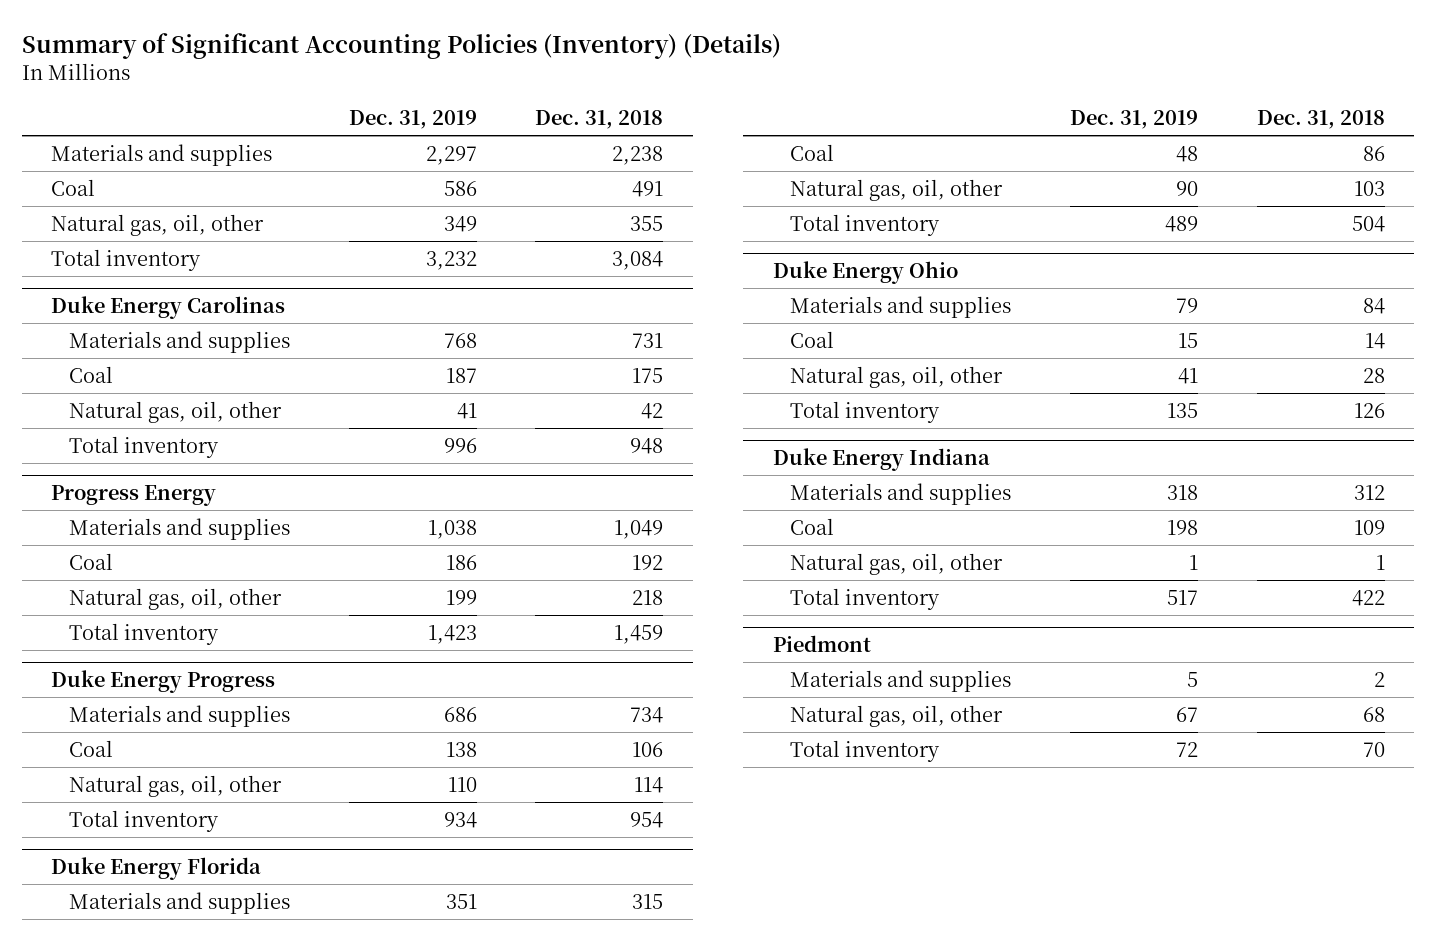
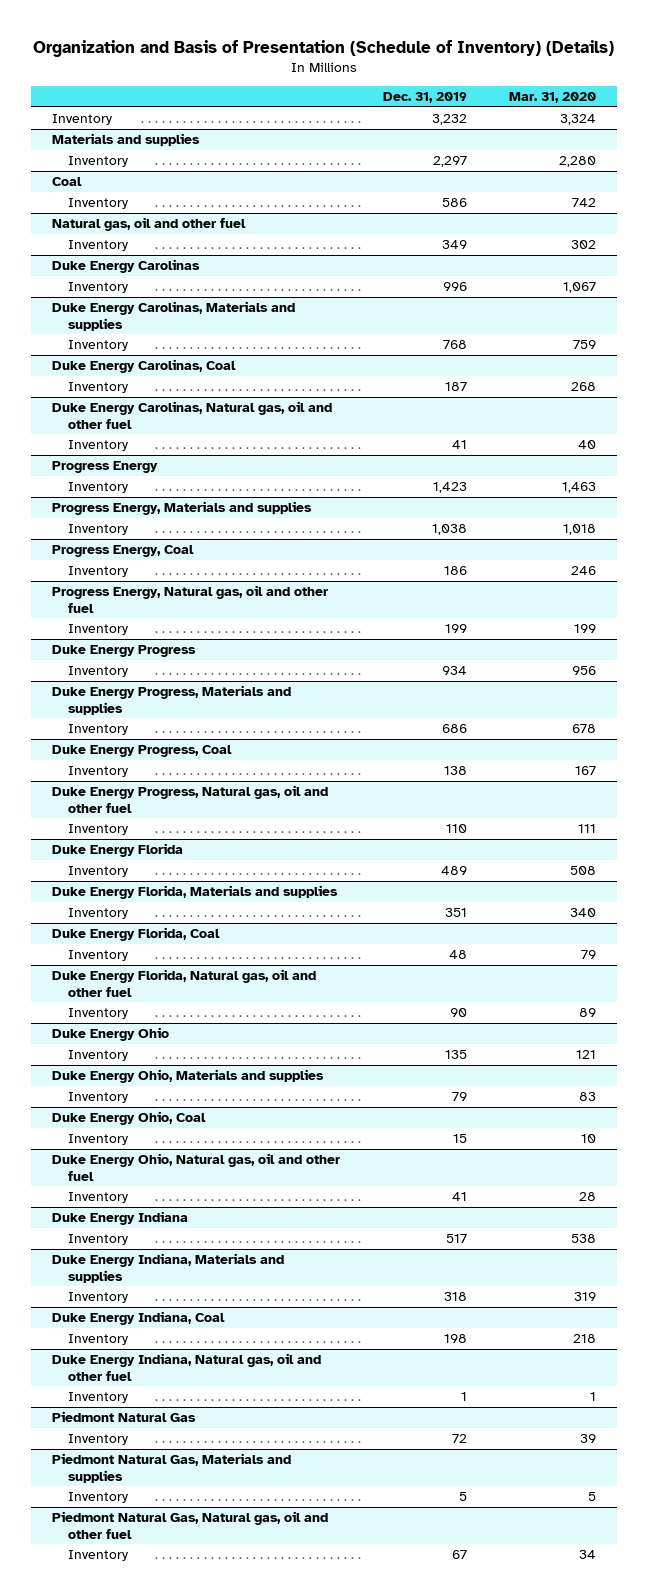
- Summary of Significant Accounting Policies (Inventory) (Details)
+ Organization and Basis of Presentation (Schedule of Inventory) (Details)
- | Dec. 31, 2019 | Dec. 31, 2018
+ | Dec. 31, 2019 | Mar. 31, 2020
- Materials and supplies | 2,297 | 2,238
- Coal | 586 | 491
- Natural gas, oil, other | 349 | 355
- Total inventory | 3,232 | 3,084
+ Inventory | 3,232 | 3,324
+ Materials and supplies
+ Inventory | 2,297 | 2,280
+ Coal
+ Inventory | 586 | 742
+ Natural gas, oil and other fuel
+ Inventory | 349 | 302
@ Duke Energy Carolinas
- Materials and supplies | 768 | 731
- Coal | 187 | 175
- Natural gas, oil, other | 41 | 42
- Total inventory | 996 | 948
+ Inventory | 996 | 1,067
+ Duke Energy Carolinas, Materials and supplies
+ Inventory | 768 | 759
+ Duke Energy Carolinas, Coal
+ Inventory | 187 | 268
+ Duke Energy Carolinas, Natural gas, oil and other fuel
+ Inventory | 41 | 40
@ Progress Energy
- Materials and supplies | 1,038 | 1,049
- Coal | 186 | 192
- Natural gas, oil, other | 199 | 218
- Total inventory | 1,423 | 1,459
+ Inventory | 1,423 | 1,463
+ Progress Energy, Materials and supplies
+ Inventory | 1,038 | 1,018
+ Progress Energy, Coal
+ Inventory | 186 | 246
+ Progress Energy, Natural gas, oil and other fuel
+ Inventory | 199 | 199
@ Duke Energy Progress
- Materials and supplies | 686 | 734
- Coal | 138 | 106
- Natural gas, oil, other | 110 | 114
- Total inventory | 934 | 954
+ Inventory | 934 | 956
+ Duke Energy Progress, Materials and supplies
+ Inventory | 686 | 678
+ Duke Energy Progress, Coal
+ Inventory | 138 | 167
+ Duke Energy Progress, Natural gas, oil and other fuel
+ Inventory | 110 | 111
@ Duke Energy Florida
- Materials and supplies | 351 | 315
- Coal | 48 | 86
- Natural gas, oil, other | 90 | 103
- Total inventory | 489 | 504
+ Inventory | 489 | 508
+ Duke Energy Florida, Materials and supplies
+ Inventory | 351 | 340
+ Duke Energy Florida, Coal
+ Inventory | 48 | 79
+ Duke Energy Florida, Natural gas, oil and other fuel
+ Inventory | 90 | 89
@ Duke Energy Ohio
- Materials and supplies | 79 | 84
- Coal | 15 | 14
- Natural gas, oil, other | 41 | 28
- Total inventory | 135 | 126
+ Inventory | 135 | 121
+ Duke Energy Ohio, Materials and supplies
+ Inventory | 79 | 83
+ Duke Energy Ohio, Coal
+ Inventory | 15 | 10
+ Duke Energy Ohio, Natural gas, oil and other fuel
+ Inventory | 41 | 28
@ Duke Energy Indiana
- Materials and supplies | 318 | 312
- Coal | 198 | 109
- Natural gas, oil, other | 1 | 1
- Total inventory | 517 | 422
- Piedmont
- Materials and supplies | 5 | 2
- Natural gas, oil, other | 67 | 68
- Total inventory | 72 | 70
@ Duke Energy Indiana
+ Inventory | 517 | 538
+ Duke Energy Indiana, Materials and supplies
+ Inventory | 318 | 319
+ Duke Energy Indiana, Coal
+ Inventory | 198 | 218
+ Duke Energy Indiana, Natural gas, oil and other fuel
+ Inventory | 1 | 1
+ Piedmont Natural Gas
+ Inventory | 72 | 39
+ Piedmont Natural Gas, Materials and supplies
+ Inventory | 5 | 5
+ Piedmont Natural Gas, Natural gas, oil and other fuel
+ Inventory | 67 | 34

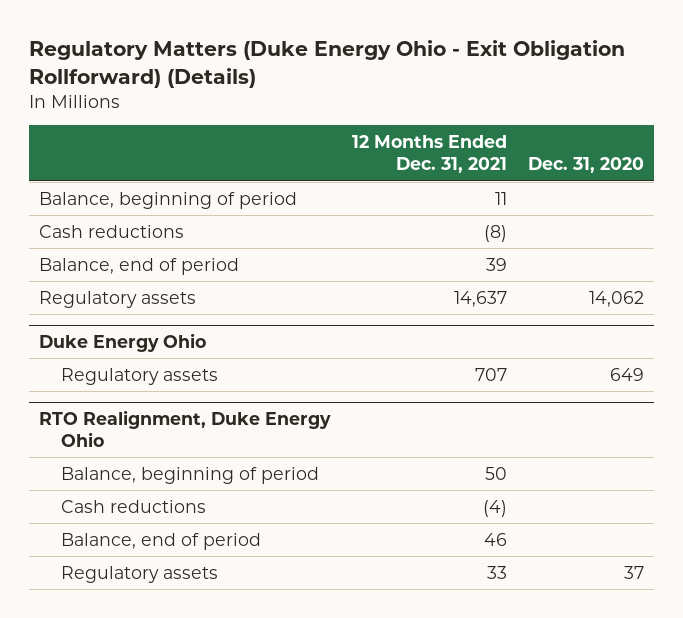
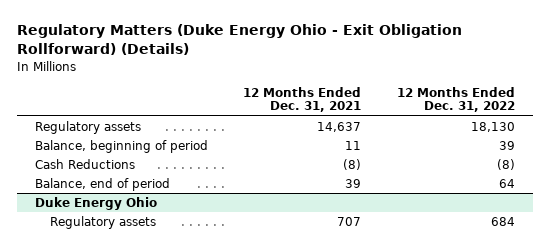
- | 12 Months Ended Dec. 31, 2021 | Dec. 31, 2020
+ | 12 Months Ended Dec. 31, 2021 | 12 Months Ended Dec. 31, 2022
moved up: Regulatory assets | 14,637 | 18,130
- Cash reductions | (8) |
+ Cash Reductions | (8) | (8)
- RTO Realignment, Duke Energy Ohio
- Balance, beginning of period | 50 |
- Cash reductions | (4) |
- Balance, end of period | 46 |
- Regulatory assets | 33 | 37

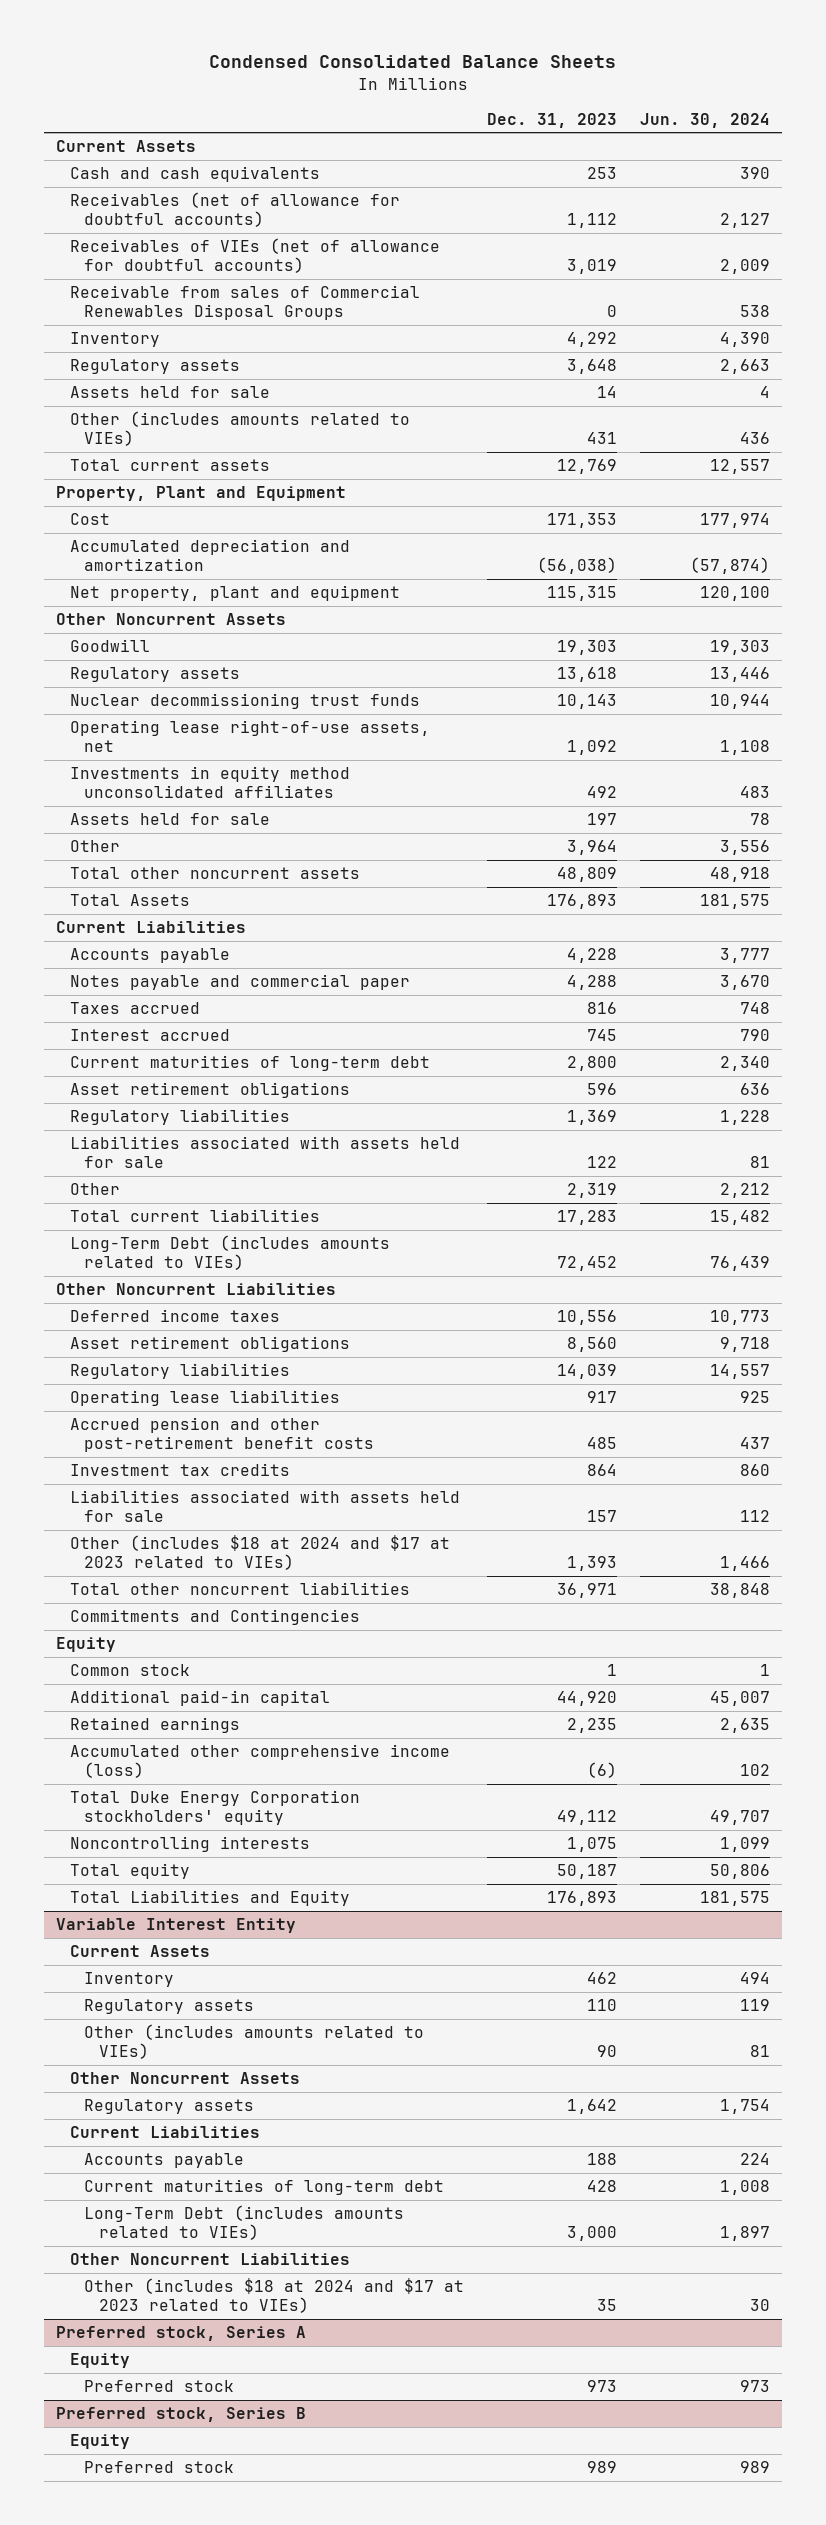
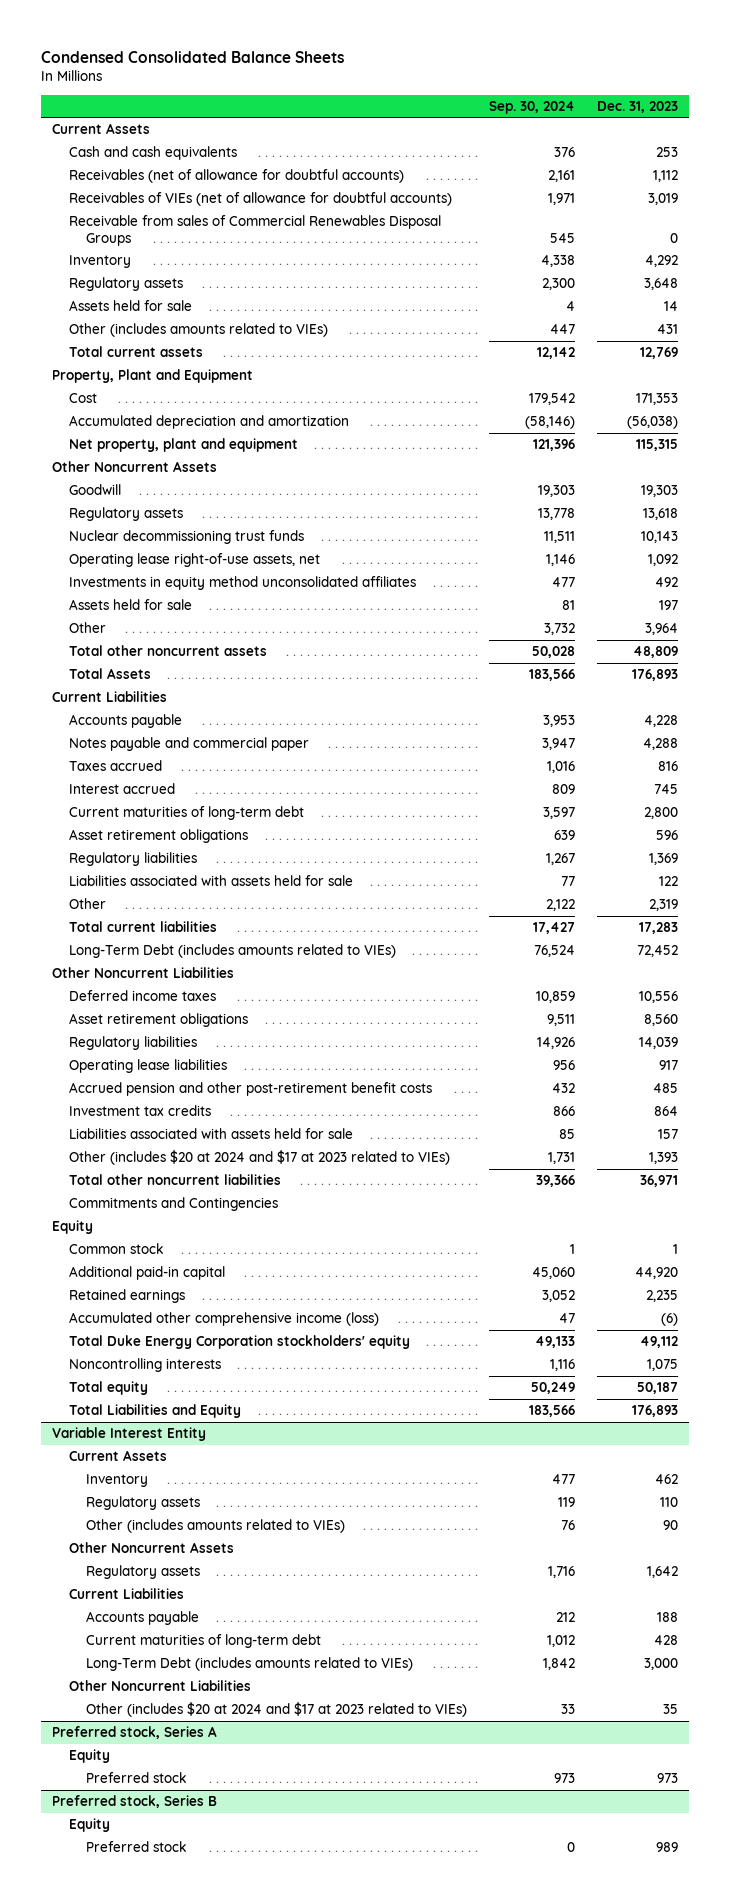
- | Dec. 31, 2023 | Jun. 30, 2024
+ | Sep. 30, 2024 | Dec. 31, 2023
- Other (includes $18 at 2024 and $17 at 2023 related to VIEs) | 1,393 | 1,466
+ Other (includes $20 at 2024 and $17 at 2023 related to VIEs) | 1,731 | 1,393
@ Variable Interest Entity
- Other (includes $18 at 2024 and $17 at 2023 related to VIEs) | 35 | 30
+ Other (includes $20 at 2024 and $17 at 2023 related to VIEs) | 33 | 35

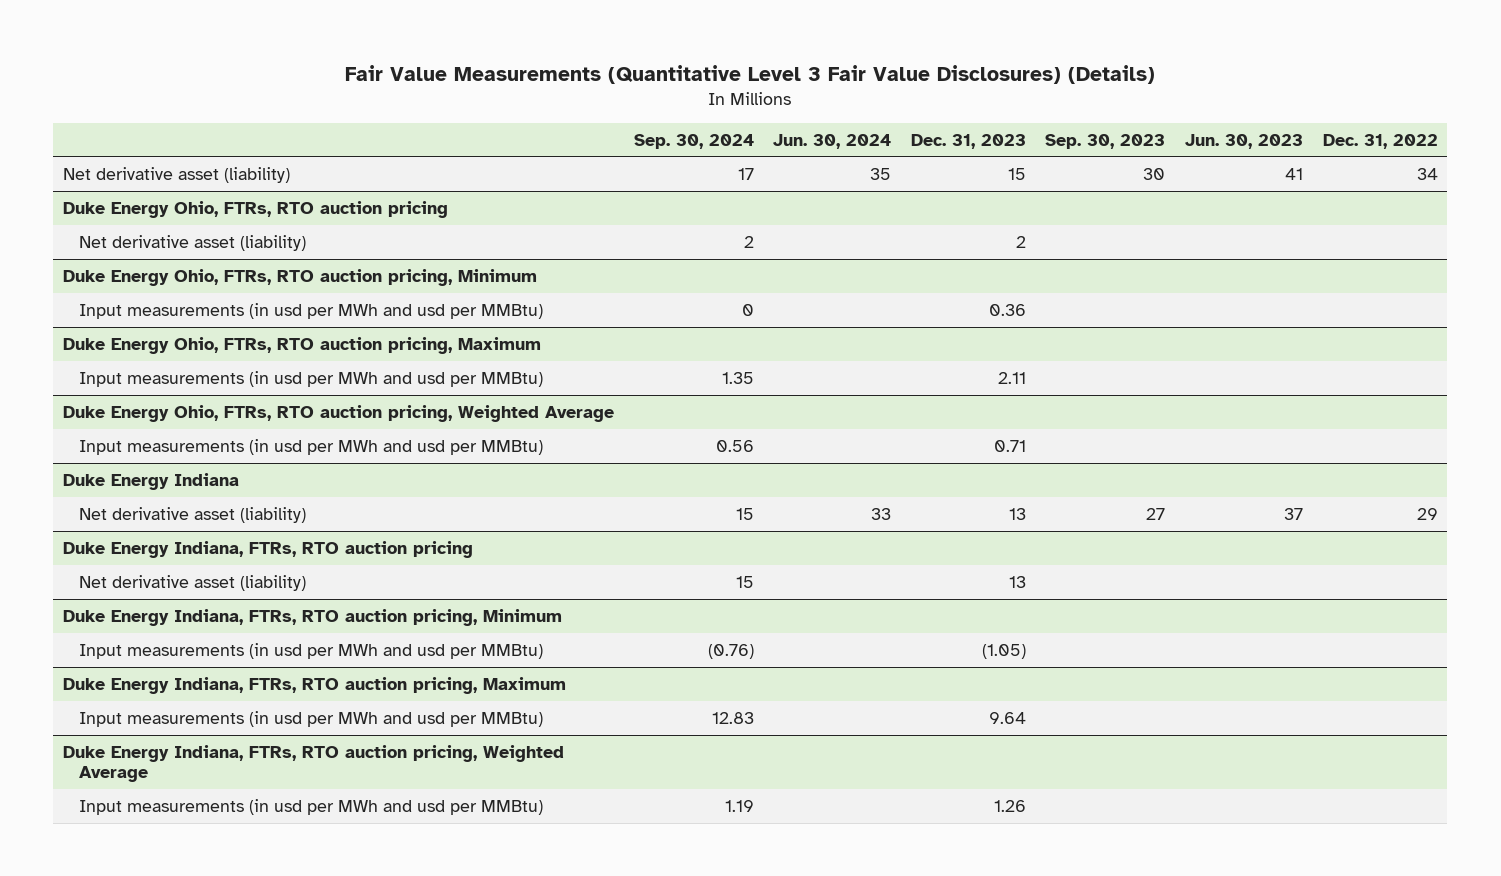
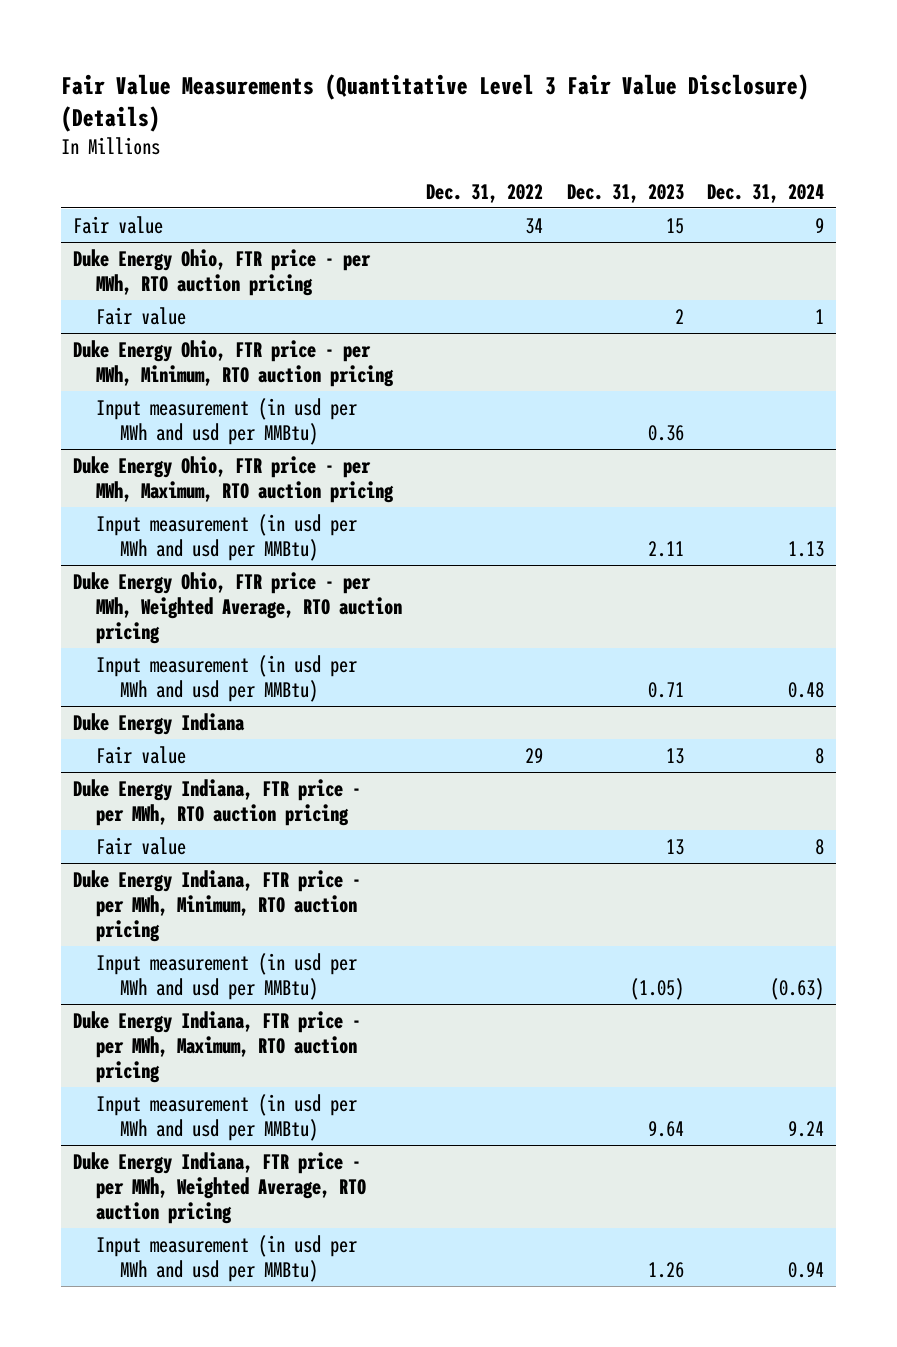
- Fair Value Measurements (Quantitative Level 3 Fair Value Disclosures) (Details)
+ Fair Value Measurements (Quantitative Level 3 Fair Value Disclosure) (Details)
- | Sep. 30, 2024 | Jun. 30, 2024 | Dec. 31, 2023 | Sep. 30, 2023 | Jun. 30, 2023 | Dec. 31, 2022
+ | Dec. 31, 2022 | Dec. 31, 2023 | Dec. 31, 2024
- Net derivative asset (liability) | 17 | 35 | 15 | 30 | 41 | 34
- Duke Energy Ohio, FTRs, RTO auction pricing
- Net derivative asset (liability) | 2 | | 2 | | |
- Duke Energy Ohio, FTRs, RTO auction pricing, Minimum
- Input measurements (in usd per MWh and usd per MMBtu) | 0 | | 0.36 | | |
- Duke Energy Ohio, FTRs, RTO auction pricing, Maximum
- Input measurements (in usd per MWh and usd per MMBtu) | 1.35 | | 2.11 | | |
- Duke Energy Ohio, FTRs, RTO auction pricing, Weighted Average
- Input measurements (in usd per MWh and usd per MMBtu) | 0.56 | | 0.71 | | |
+ Fair value | 34 | 15 | 9
+ Duke Energy Ohio, FTR price - per MWh, RTO auction pricing
+ Fair value | | 2 | 1
+ Duke Energy Ohio, FTR price - per MWh, Minimum, RTO auction pricing
+ Input measurement (in usd per MWh and usd per MMBtu) | | 0.36 |
+ Duke Energy Ohio, FTR price - per MWh, Maximum, RTO auction pricing
+ Input measurement (in usd per MWh and usd per MMBtu) | | 2.11 | 1.13
+ Duke Energy Ohio, FTR price - per MWh, Weighted Average, RTO auction pricing
+ Input measurement (in usd per MWh and usd per MMBtu) | | 0.71 | 0.48
@ Duke Energy Indiana
- Net derivative asset (liability) | 15 | 33 | 13 | 27 | 37 | 29
- Duke Energy Indiana, FTRs, RTO auction pricing
- Net derivative asset (liability) | 15 | | 13 | | |
- Duke Energy Indiana, FTRs, RTO auction pricing, Minimum
- Input measurements (in usd per MWh and usd per MMBtu) | (0.76) | | (1.05) | | |
- Duke Energy Indiana, FTRs, RTO auction pricing, Maximum
- Input measurements (in usd per MWh and usd per MMBtu) | 12.83 | | 9.64 | | |
- Duke Energy Indiana, FTRs, RTO auction pricing, Weighted Average
- Input measurements (in usd per MWh and usd per MMBtu) | 1.19 | | 1.26 | | |
@ Duke Energy Indiana
+ Fair value | 29 | 13 | 8
+ Duke Energy Indiana, FTR price - per MWh, RTO auction pricing
+ Fair value | | 13 | 8
+ Duke Energy Indiana, FTR price - per MWh, Minimum, RTO auction pricing
+ Input measurement (in usd per MWh and usd per MMBtu) | | (1.05) | (0.63)
+ Duke Energy Indiana, FTR price - per MWh, Maximum, RTO auction pricing
+ Input measurement (in usd per MWh and usd per MMBtu) | | 9.64 | 9.24
+ Duke Energy Indiana, FTR price - per MWh, Weighted Average, RTO auction pricing
+ Input measurement (in usd per MWh and usd per MMBtu) | | 1.26 | 0.94

